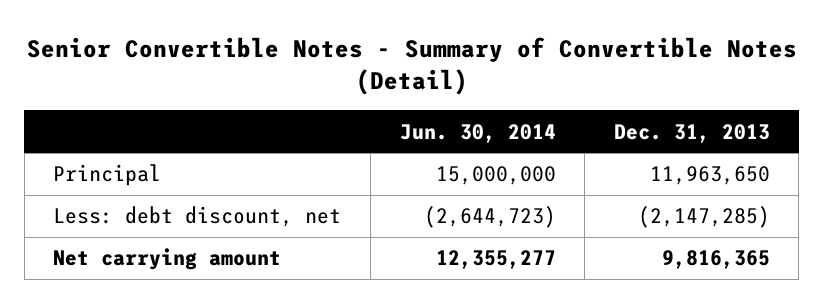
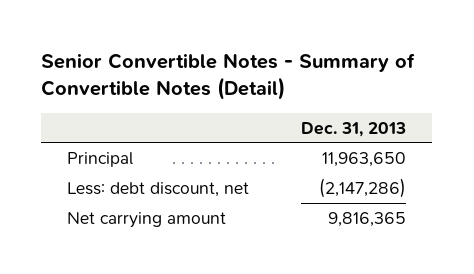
- | Jun. 30, 2014 | Dec. 31, 2013
+ | Dec. 31, 2013
- Less: debt discount, net | (2,644,723) | (2,147,285)
+ Less: debt discount, net | (2,147,286)

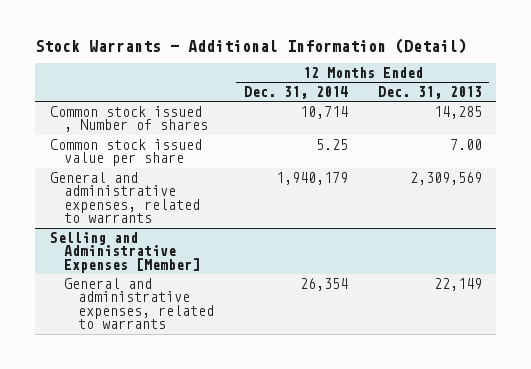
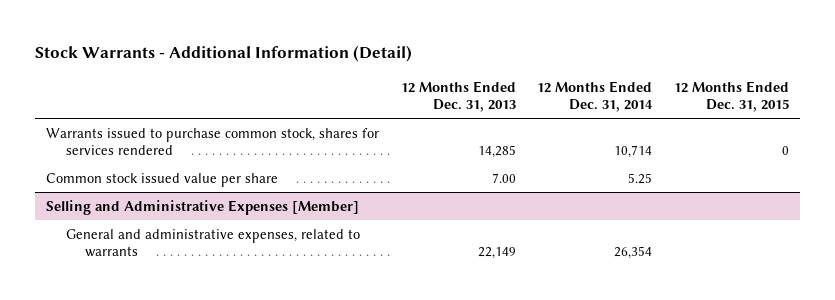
- | 12 Months Ended Dec. 31, 2014 | 12 Months Ended Dec. 31, 2013
+ | 12 Months Ended Dec. 31, 2013 | 12 Months Ended Dec. 31, 2014 | 12 Months Ended Dec. 31, 2015
- Common stock issued , Number of shares | 10,714 | 14,285
+ Warrants issued to purchase common stock, shares for services rendered | 14,285 | 10,714 | 0
- General and administrative expenses, related to warrants | 1,940,179 | 2,309,569

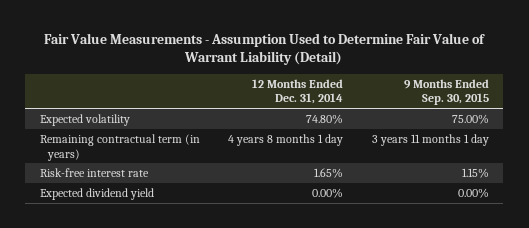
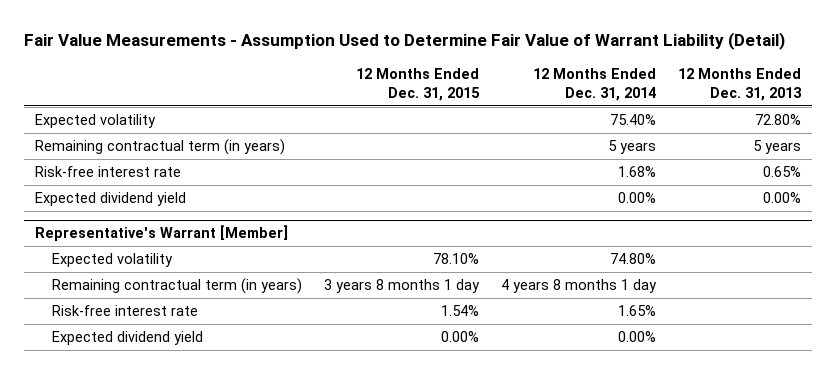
- | 12 Months Ended Dec. 31, 2014 | 9 Months Ended Sep. 30, 2015
+ | 12 Months Ended Dec. 31, 2015 | 12 Months Ended Dec. 31, 2014 | 12 Months Ended Dec. 31, 2013
+ Expected volatility | | 75.40% | 72.80%
+ Remaining contractual term (in years) | | 5 years | 5 years
+ Risk-free interest rate | | 1.68% | 0.65%
+ Expected dividend yield | | 0.00% | 0.00%
+ Representative's Warrant [Member]

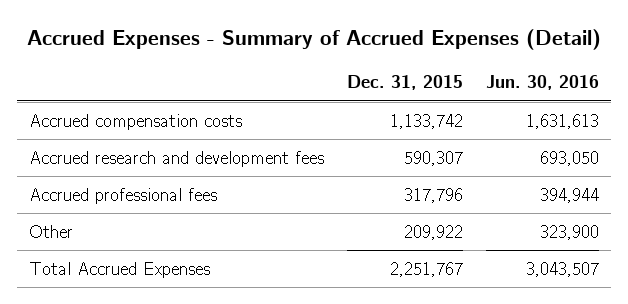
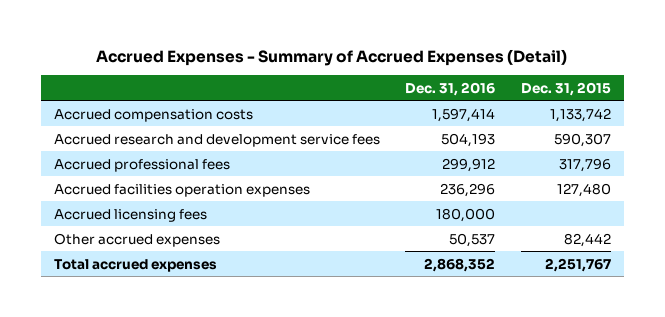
- | Dec. 31, 2015 | Jun. 30, 2016
+ | Dec. 31, 2016 | Dec. 31, 2015
- Accrued research and development fees | 590,307 | 693,050
+ Accrued research and development service fees | 504,193 | 590,307
- Other | 209,922 | 323,900
- Total Accrued Expenses | 2,251,767 | 3,043,507
+ Accrued facilities operation expenses | 236,296 | 127,480
+ Accrued licensing fees | 180,000 |
+ Other accrued expenses | 50,537 | 82,442
+ Total accrued expenses | 2,868,352 | 2,251,767

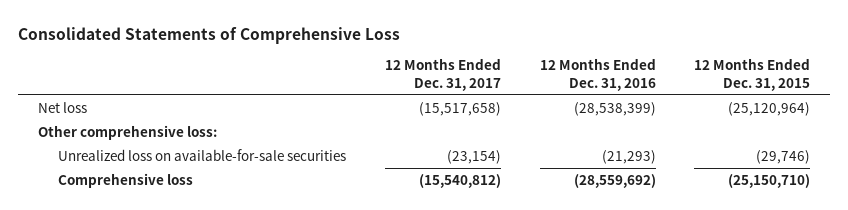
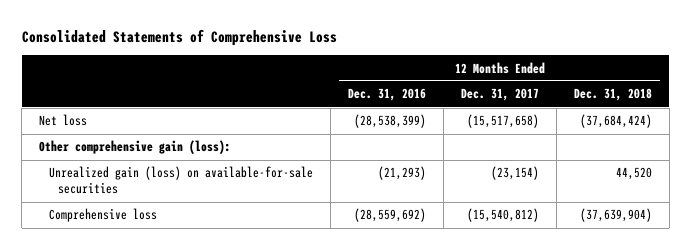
- | 12 Months Ended Dec. 31, 2017 | 12 Months Ended Dec. 31, 2016 | 12 Months Ended Dec. 31, 2015
+ | 12 Months Ended Dec. 31, 2016 | 12 Months Ended Dec. 31, 2017 | 12 Months Ended Dec. 31, 2018
- Other comprehensive loss:
- Unrealized loss on available-for-sale securities | (23,154) | (21,293) | (29,746)
+ Other comprehensive gain (loss):
+ Unrealized gain (loss) on available-for-sale securities | (21,293) | (23,154) | 44,520

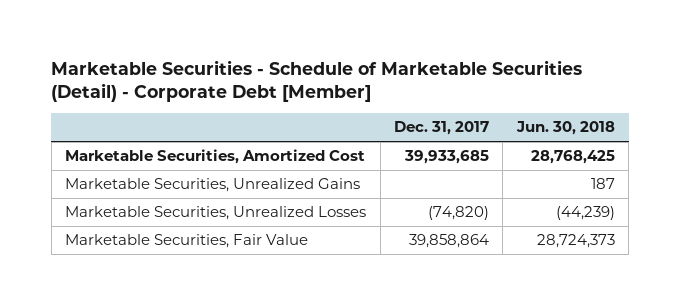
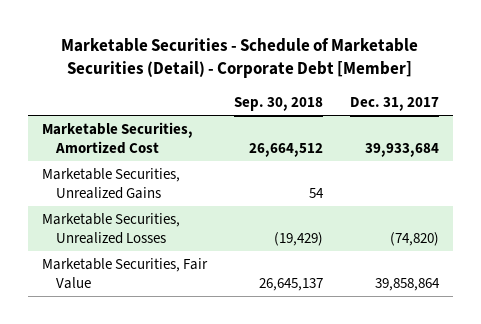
- | Dec. 31, 2017 | Jun. 30, 2018
+ | Sep. 30, 2018 | Dec. 31, 2017
- Marketable Securities, Amortized Cost | 39,933,685 | 28,768,425
+ Marketable Securities, Amortized Cost | 26,664,512 | 39,933,684

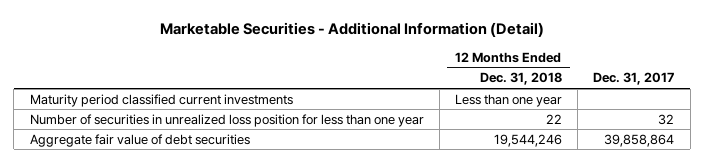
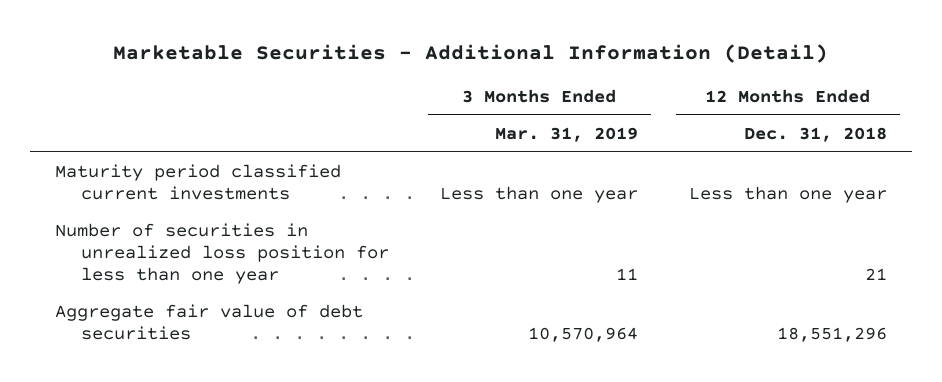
- | 12 Months Ended Dec. 31, 2018 | Dec. 31, 2017
+ | 3 Months Ended Mar. 31, 2019 | 12 Months Ended Dec. 31, 2018
- Number of securities in unrealized loss position for less than one year | 22 | 32
- Aggregate fair value of debt securities | 19,544,246 | 39,858,864
+ Number of securities in unrealized loss position for less than one year | 11 | 21
+ Aggregate fair value of debt securities | 10,570,964 | 18,551,296

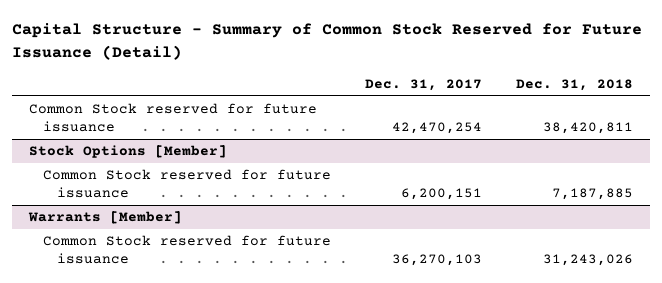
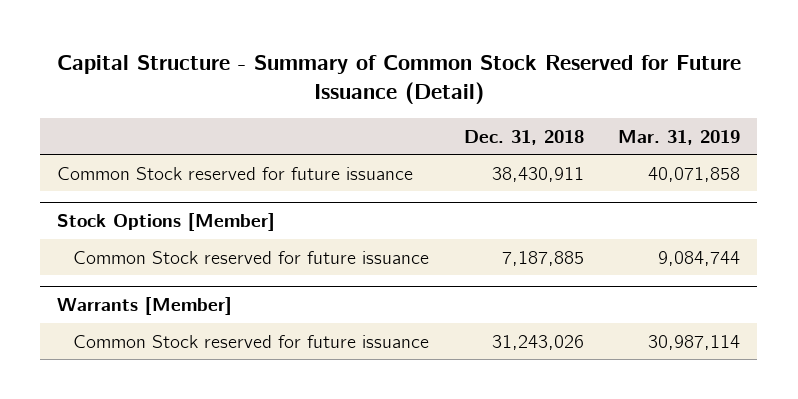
- | Dec. 31, 2017 | Dec. 31, 2018
+ | Dec. 31, 2018 | Mar. 31, 2019
- Common Stock reserved for future issuance | 42,470,254 | 38,420,811
+ Common Stock reserved for future issuance | 38,430,911 | 40,071,858

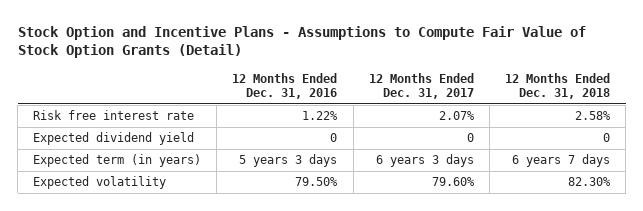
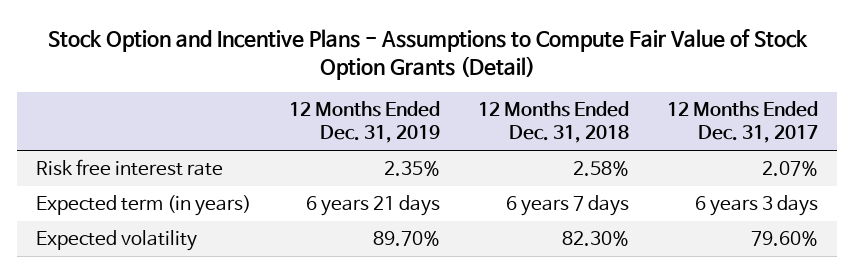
- | 12 Months Ended Dec. 31, 2016 | 12 Months Ended Dec. 31, 2017 | 12 Months Ended Dec. 31, 2018
+ | 12 Months Ended Dec. 31, 2019 | 12 Months Ended Dec. 31, 2018 | 12 Months Ended Dec. 31, 2017
- Expected dividend yield | 0 | 0 | 0

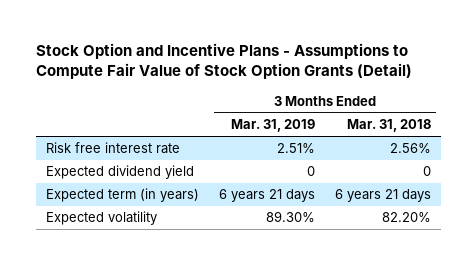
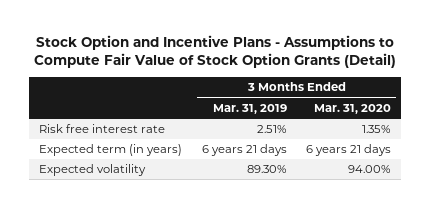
- | 3 Months Ended Mar. 31, 2019 | 3 Months Ended Mar. 31, 2018
+ | 3 Months Ended Mar. 31, 2019 | 3 Months Ended Mar. 31, 2020
- Expected dividend yield | 0 | 0

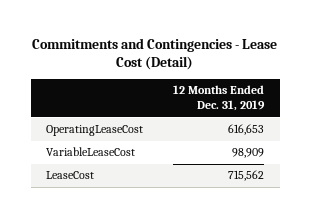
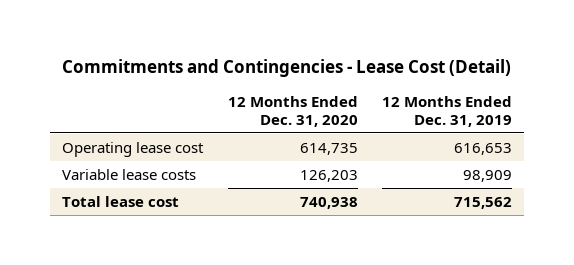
- | 12 Months Ended Dec. 31, 2019
+ | 12 Months Ended Dec. 31, 2020 | 12 Months Ended Dec. 31, 2019
- OperatingLeaseCost | 616,653
- VariableLeaseCost | 98,909
- LeaseCost | 715,562
+ Operating lease cost | 614,735 | 616,653
+ Variable lease costs | 126,203 | 98,909
+ Total lease cost | 740,938 | 715,562

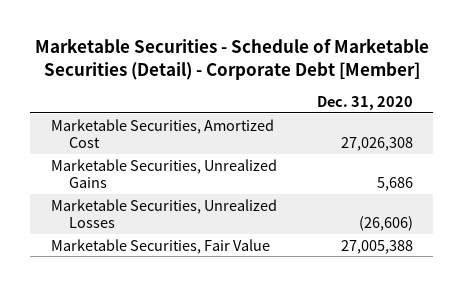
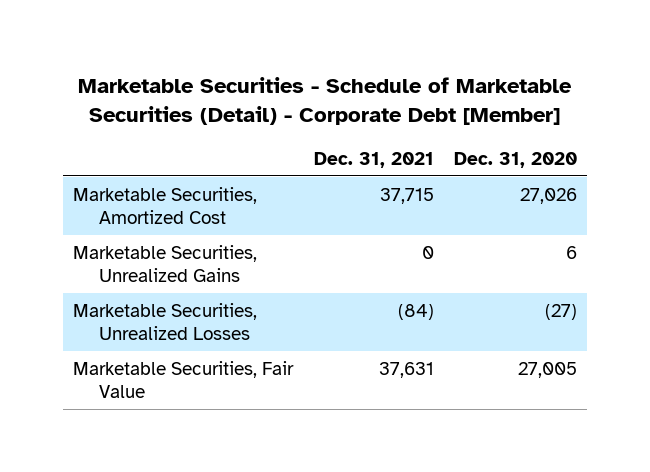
- | Dec. 31, 2020
+ | Dec. 31, 2021 | Dec. 31, 2020
- Marketable Securities, Amortized Cost | 27,026,308
- Marketable Securities, Unrealized Gains | 5,686
- Marketable Securities, Unrealized Losses | (26,606)
- Marketable Securities, Fair Value | 27,005,388
+ Marketable Securities, Amortized Cost | 37,715 | 27,026
+ Marketable Securities, Unrealized Gains | 0 | 6
+ Marketable Securities, Unrealized Losses | (84) | (27)
+ Marketable Securities, Fair Value | 37,631 | 27,005

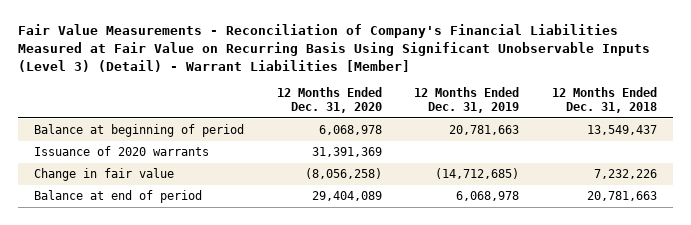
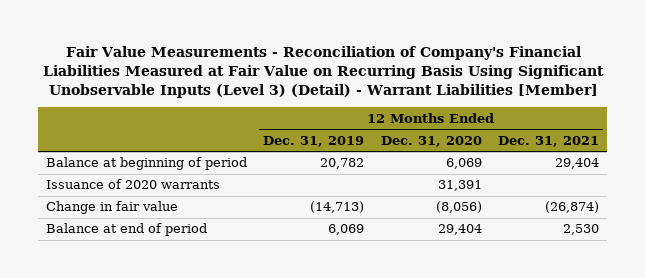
- | 12 Months Ended Dec. 31, 2020 | 12 Months Ended Dec. 31, 2019 | 12 Months Ended Dec. 31, 2018
+ | 12 Months Ended Dec. 31, 2019 | 12 Months Ended Dec. 31, 2020 | 12 Months Ended Dec. 31, 2021
- Balance at beginning of period | 6,068,978 | 20,781,663 | 13,549,437
- Issuance of 2020 warrants | 31,391,369 | |
- Change in fair value | (8,056,258) | (14,712,685) | 7,232,226
- Balance at end of period | 29,404,089 | 6,068,978 | 20,781,663
+ Balance at beginning of period | 20,782 | 6,069 | 29,404
+ Issuance of 2020 warrants | | 31,391 |
+ Change in fair value | (14,713) | (8,056) | (26,874)
+ Balance at end of period | 6,069 | 29,404 | 2,530

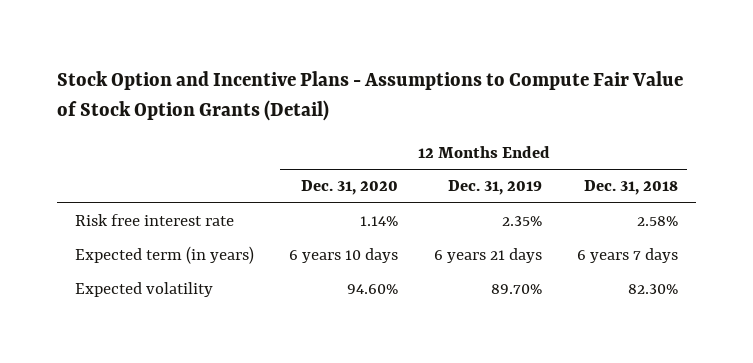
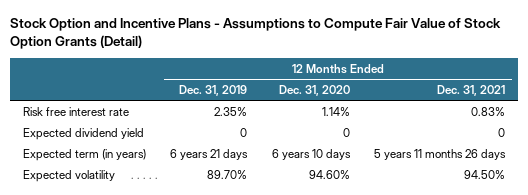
- | 12 Months Ended Dec. 31, 2020 | 12 Months Ended Dec. 31, 2019 | 12 Months Ended Dec. 31, 2018
+ | 12 Months Ended Dec. 31, 2019 | 12 Months Ended Dec. 31, 2020 | 12 Months Ended Dec. 31, 2021
+ Expected dividend yield | 0 | 0 | 0

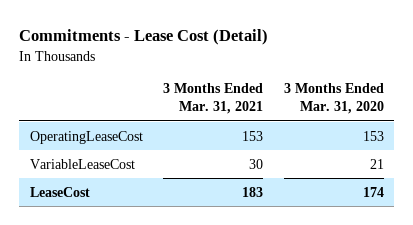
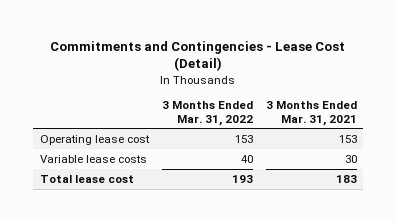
- Commitments - Lease Cost (Detail)
+ Commitments and Contingencies - Lease Cost (Detail)
- | 3 Months Ended Mar. 31, 2021 | 3 Months Ended Mar. 31, 2020
+ | 3 Months Ended Mar. 31, 2022 | 3 Months Ended Mar. 31, 2021
- OperatingLeaseCost | 153 | 153
- VariableLeaseCost | 30 | 21
- LeaseCost | 183 | 174
+ Operating lease cost | 153 | 153
+ Variable lease costs | 40 | 30
+ Total lease cost | 193 | 183

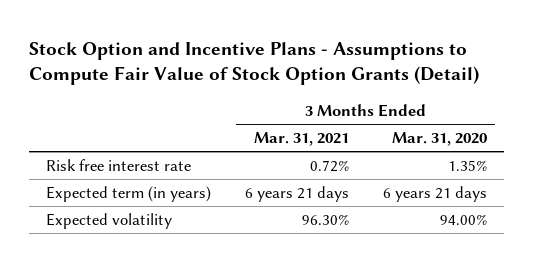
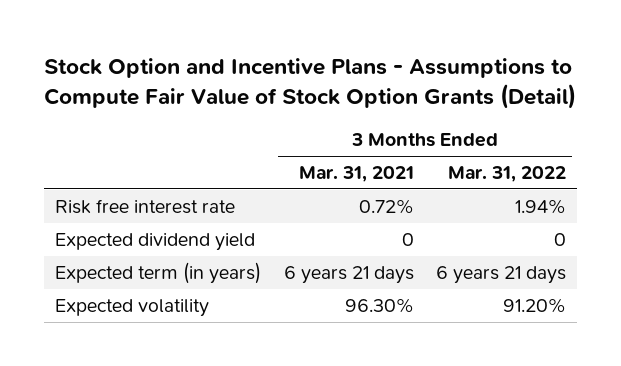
- | 3 Months Ended Mar. 31, 2021 | 3 Months Ended Mar. 31, 2020
+ | 3 Months Ended Mar. 31, 2021 | 3 Months Ended Mar. 31, 2022
+ Expected dividend yield | 0 | 0

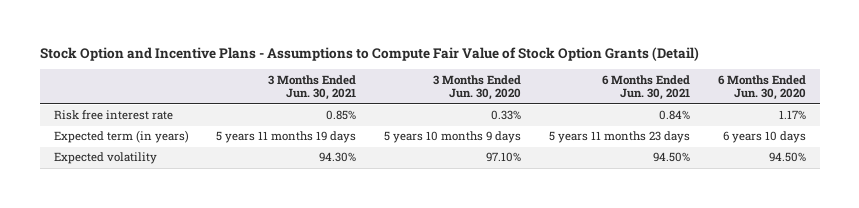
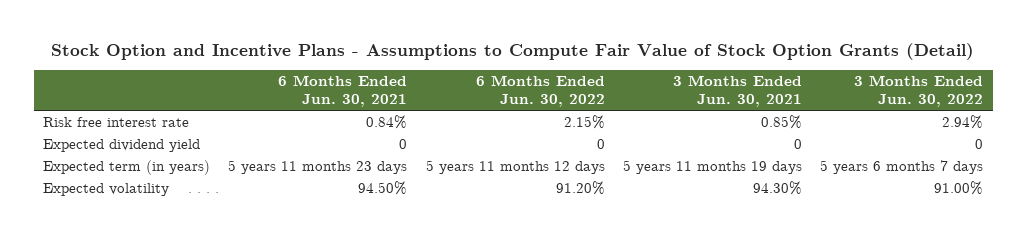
- | 3 Months Ended Jun. 30, 2021 | 3 Months Ended Jun. 30, 2020 | 6 Months Ended Jun. 30, 2021 | 6 Months Ended Jun. 30, 2020
+ | 6 Months Ended Jun. 30, 2021 | 6 Months Ended Jun. 30, 2022 | 3 Months Ended Jun. 30, 2021 | 3 Months Ended Jun. 30, 2022
+ Expected dividend yield | 0 | 0 | 0 | 0

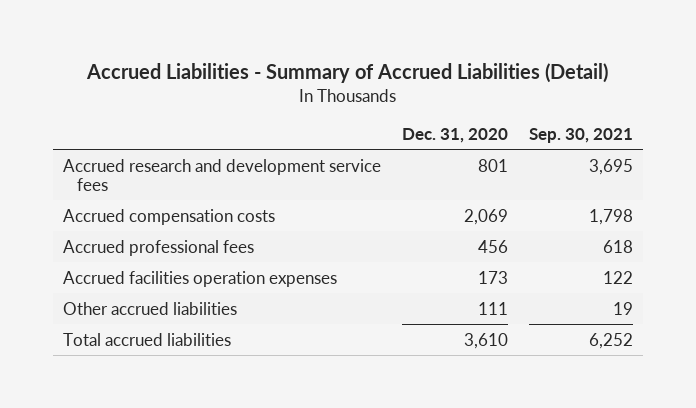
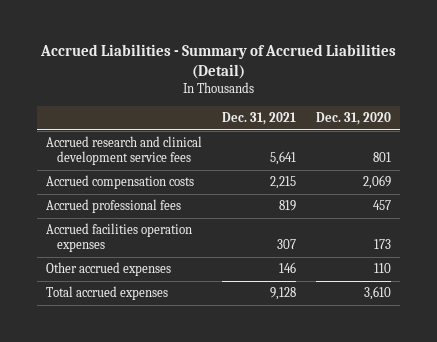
- | Dec. 31, 2020 | Sep. 30, 2021
+ | Dec. 31, 2021 | Dec. 31, 2020
- Accrued research and development service fees | 801 | 3,695
+ Accrued research and clinical development service fees | 5,641 | 801
- Accrued professional fees | 456 | 618
+ Accrued professional fees | 819 | 457
- Other accrued liabilities | 111 | 19
- Total accrued liabilities | 3,610 | 6,252
+ Other accrued expenses | 146 | 110
+ Total accrued expenses | 9,128 | 3,610

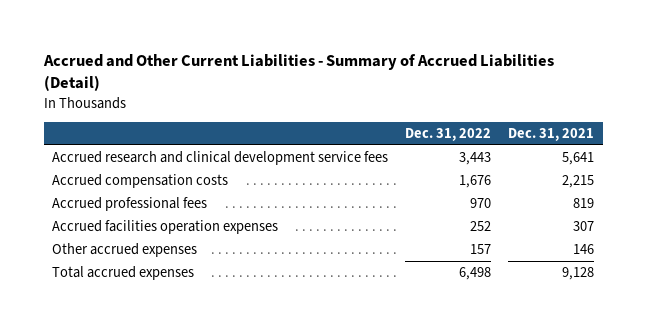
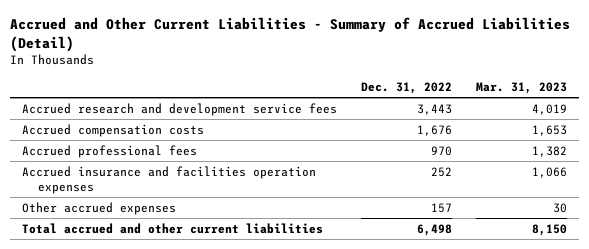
- | Dec. 31, 2022 | Dec. 31, 2021
+ | Dec. 31, 2022 | Mar. 31, 2023
- Accrued research and clinical development service fees | 3,443 | 5,641
+ Accrued research and development service fees | 3,443 | 4,019
- Accrued facilities operation expenses | 252 | 307
+ Accrued insurance and facilities operation expenses | 252 | 1,066
- Total accrued expenses | 6,498 | 9,128
+ Total accrued and other current liabilities | 6,498 | 8,150

